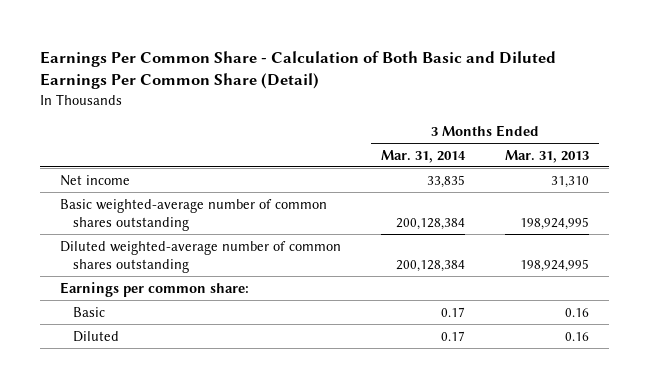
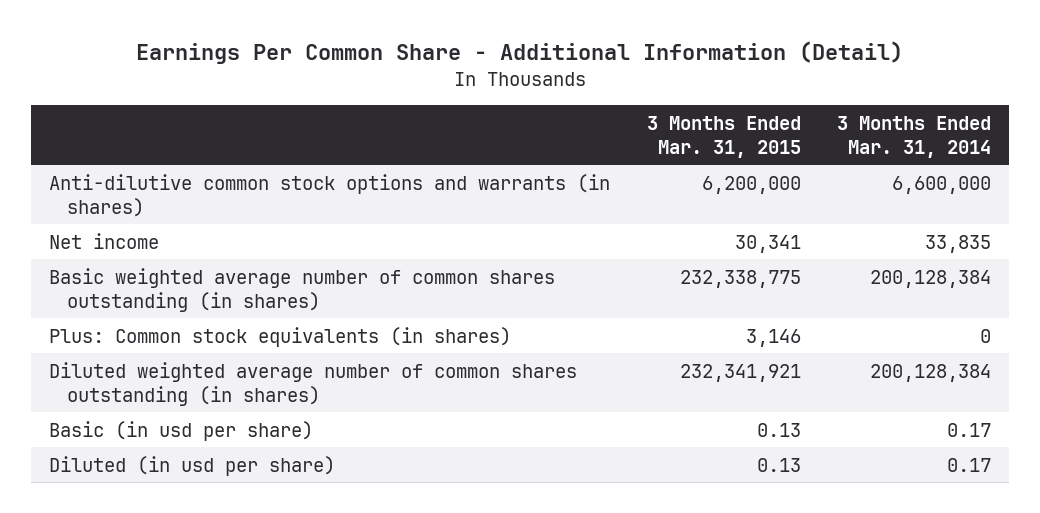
- Earnings Per Common Share - Calculation of Both Basic and Diluted Earnings Per Common Share (Detail)
+ Earnings Per Common Share - Additional Information (Detail)
- | 3 Months Ended Mar. 31, 2014 | 3 Months Ended Mar. 31, 2013
+ | 3 Months Ended Mar. 31, 2015 | 3 Months Ended Mar. 31, 2014
+ Anti-dilutive common stock options and warrants (in shares) | 6,200,000 | 6,600,000
- Basic weighted-average number of common shares outstanding | 200,128,384 | 198,924,995
- Diluted weighted-average number of common shares outstanding | 200,128,384 | 198,924,995
- Earnings per common share:
- Basic | 0.17 | 0.16
- Diluted | 0.17 | 0.16
+ Basic weighted average number of common shares outstanding (in shares) | 232,338,775 | 200,128,384
+ Plus: Common stock equivalents (in shares) | 3,146 | 0
+ Diluted weighted average number of common shares outstanding (in shares) | 232,341,921 | 200,128,384
+ Basic (in usd per share) | 0.13 | 0.17
+ Diluted (in usd per share) | 0.13 | 0.17

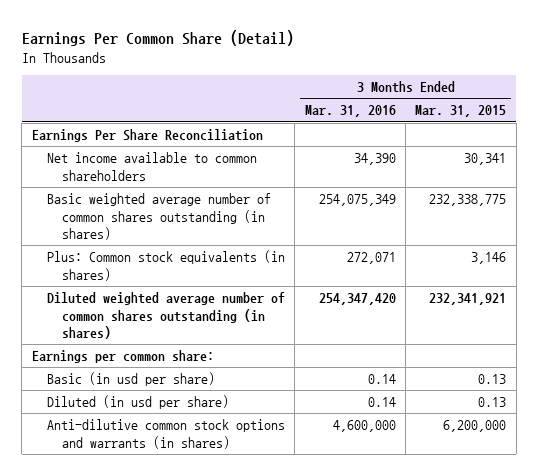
- Earnings Per Common Share - Additional Information (Detail)
+ Earnings Per Common Share (Detail)
- | 3 Months Ended Mar. 31, 2015 | 3 Months Ended Mar. 31, 2014
+ | 3 Months Ended Mar. 31, 2016 | 3 Months Ended Mar. 31, 2015
- Net income | 30,341 | 33,835
+ Earnings Per Share Reconciliation
+ Net income available to common shareholders | 34,390 | 30,341
+ Earnings per common share:
moved down: Anti-dilutive common stock options and warrants (in shares) | 4,600,000 | 6,200,000

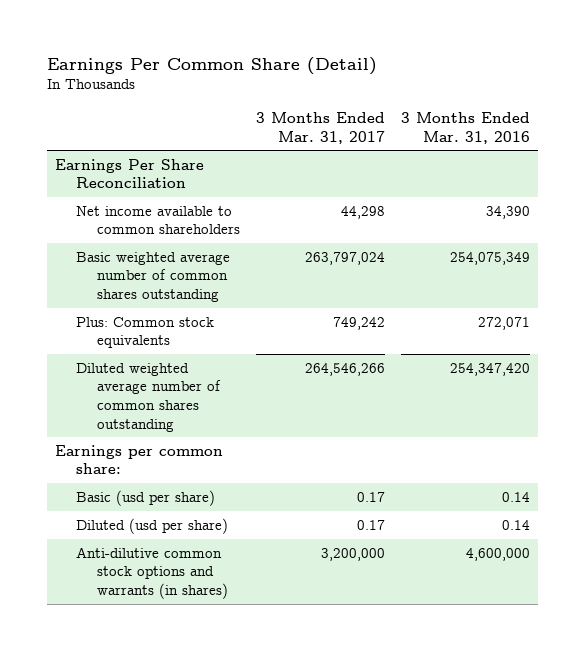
- | 3 Months Ended Mar. 31, 2016 | 3 Months Ended Mar. 31, 2015
+ | 3 Months Ended Mar. 31, 2017 | 3 Months Ended Mar. 31, 2016
- Basic weighted average number of common shares outstanding (in shares) | 254,075,349 | 232,338,775
- Plus: Common stock equivalents (in shares) | 272,071 | 3,146
- Diluted weighted average number of common shares outstanding (in shares) | 254,347,420 | 232,341,921
+ Basic weighted average number of common shares outstanding | 263,797,024 | 254,075,349
+ Plus: Common stock equivalents | 749,242 | 272,071
+ Diluted weighted average number of common shares outstanding | 264,546,266 | 254,347,420
- Basic (in usd per share) | 0.14 | 0.13
- Diluted (in usd per share) | 0.14 | 0.13
+ Basic (usd per share) | 0.17 | 0.14
+ Diluted (usd per share) | 0.17 | 0.14

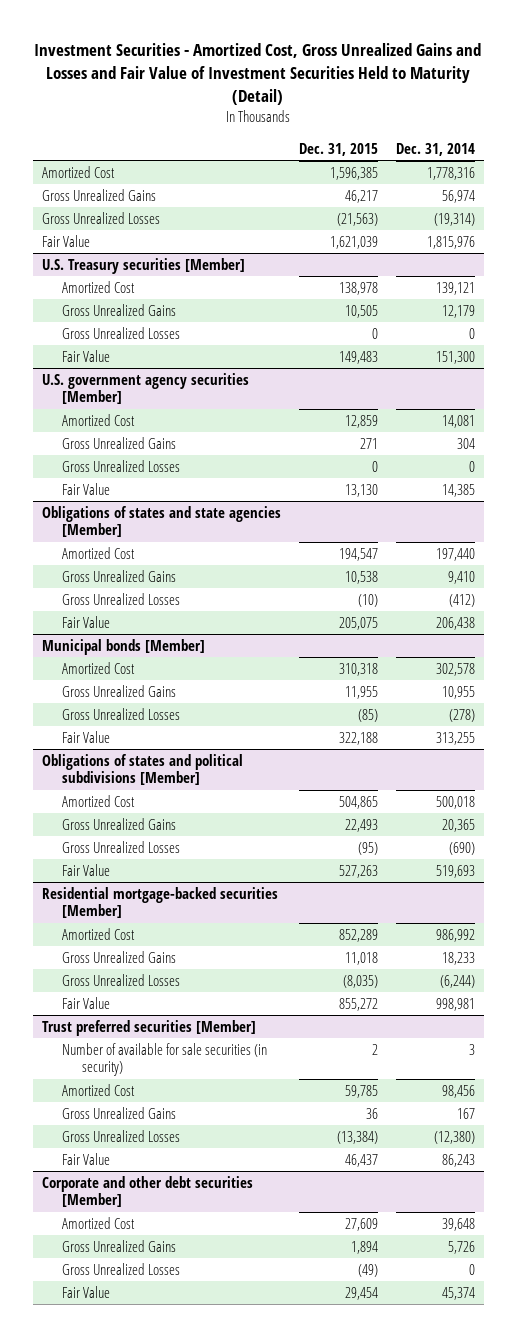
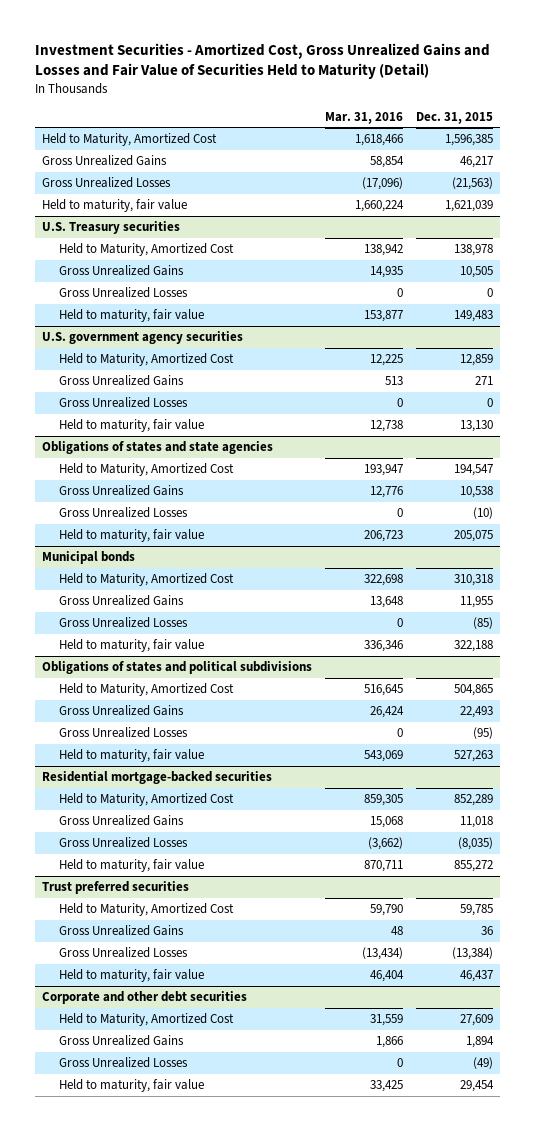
- Investment Securities - Amortized Cost, Gross Unrealized Gains and Losses and Fair Value of Investment Securities Held to Maturity (Detail)
+ Investment Securities - Amortized Cost, Gross Unrealized Gains and Losses and Fair Value of Securities Held to Maturity (Detail)
- | Dec. 31, 2015 | Dec. 31, 2014
+ | Mar. 31, 2016 | Dec. 31, 2015
- Amortized Cost | 1,596,385 | 1,778,316
+ Held to Maturity, Amortized Cost | 1,618,466 | 1,596,385
- Fair Value | 1,621,039 | 1,815,976
- U.S. Treasury securities [Member]
- Amortized Cost | 138,978 | 139,121
+ Held to maturity, fair value | 1,660,224 | 1,621,039
+ U.S. Treasury securities
+ Held to Maturity, Amortized Cost | 138,942 | 138,978
- Fair Value | 149,483 | 151,300
- U.S. government agency securities [Member]
- Amortized Cost | 12,859 | 14,081
+ Held to maturity, fair value | 153,877 | 149,483
+ U.S. government agency securities
+ Held to Maturity, Amortized Cost | 12,225 | 12,859
- Fair Value | 13,130 | 14,385
- Obligations of states and state agencies [Member]
- Amortized Cost | 194,547 | 197,440
+ Held to maturity, fair value | 12,738 | 13,130
+ Obligations of states and state agencies
+ Held to Maturity, Amortized Cost | 193,947 | 194,547
- Fair Value | 205,075 | 206,438
- Municipal bonds [Member]
- Amortized Cost | 310,318 | 302,578
+ Held to maturity, fair value | 206,723 | 205,075
+ Municipal bonds
+ Held to Maturity, Amortized Cost | 322,698 | 310,318
- Fair Value | 322,188 | 313,255
- Obligations of states and political subdivisions [Member]
- Amortized Cost | 504,865 | 500,018
+ Held to maturity, fair value | 336,346 | 322,188
+ Obligations of states and political subdivisions
+ Held to Maturity, Amortized Cost | 516,645 | 504,865
- Fair Value | 527,263 | 519,693
- Residential mortgage-backed securities [Member]
- Amortized Cost | 852,289 | 986,992
+ Held to maturity, fair value | 543,069 | 527,263
+ Residential mortgage-backed securities
+ Held to Maturity, Amortized Cost | 859,305 | 852,289
- Fair Value | 855,272 | 998,981
- Trust preferred securities [Member]
- Number of available for sale securities (in security) | 2 | 3
- Amortized Cost | 59,785 | 98,456
+ Held to maturity, fair value | 870,711 | 855,272
+ Trust preferred securities
+ Held to Maturity, Amortized Cost | 59,790 | 59,785
- Fair Value | 46,437 | 86,243
- Corporate and other debt securities [Member]
- Amortized Cost | 27,609 | 39,648
+ Held to maturity, fair value | 46,404 | 46,437
+ Corporate and other debt securities
+ Held to Maturity, Amortized Cost | 31,559 | 27,609
- Fair Value | 29,454 | 45,374
+ Held to maturity, fair value | 33,425 | 29,454

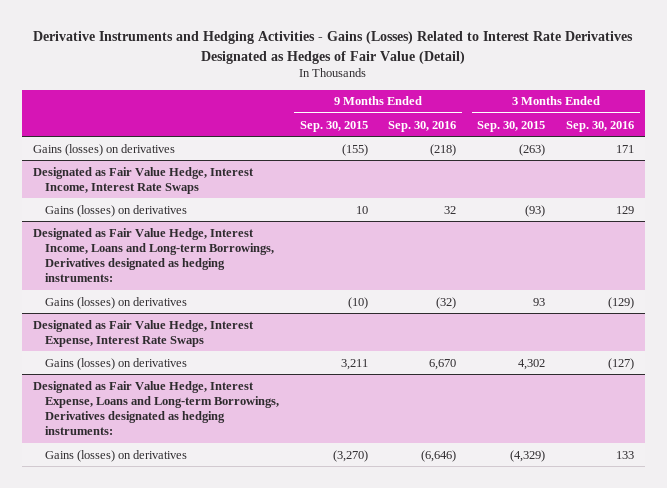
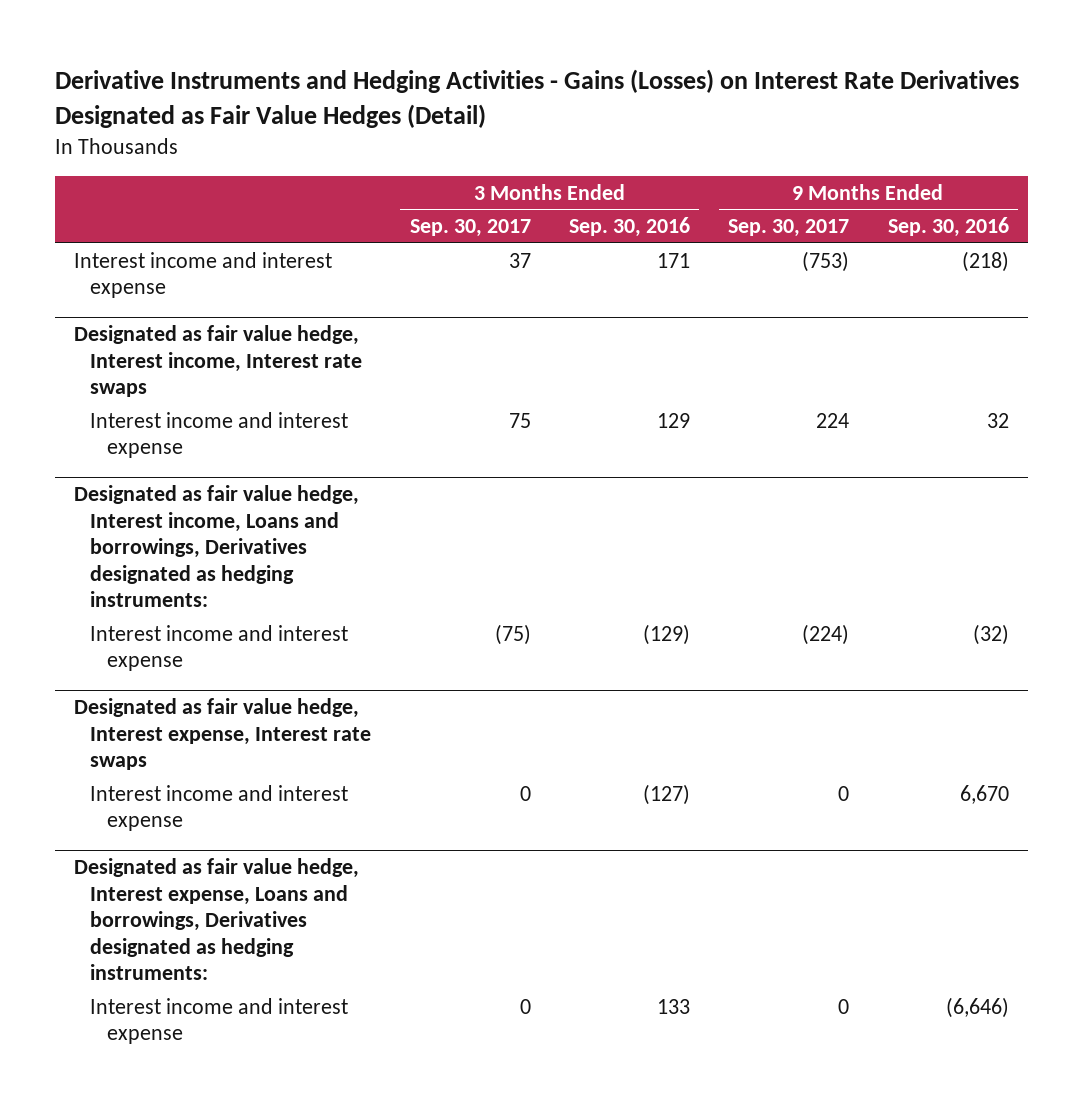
- Derivative Instruments and Hedging Activities - Gains (Losses) Related to Interest Rate Derivatives Designated as Hedges of Fair Value (Detail)
+ Derivative Instruments and Hedging Activities - Gains (Losses) on Interest Rate Derivatives Designated as Fair Value Hedges (Detail)
- | 9 Months Ended Sep. 30, 2015 | 9 Months Ended Sep. 30, 2016 | 3 Months Ended Sep. 30, 2015 | 3 Months Ended Sep. 30, 2016
+ | 3 Months Ended Sep. 30, 2017 | 3 Months Ended Sep. 30, 2016 | 9 Months Ended Sep. 30, 2017 | 9 Months Ended Sep. 30, 2016
- Gains (losses) on derivatives | (155) | (218) | (263) | 171
- Designated as Fair Value Hedge, Interest Income, Interest Rate Swaps
- Gains (losses) on derivatives | 10 | 32 | (93) | 129
- Designated as Fair Value Hedge, Interest Income, Loans and Long-term Borrowings, Derivatives designated as hedging instruments:
- Gains (losses) on derivatives | (10) | (32) | 93 | (129)
- Designated as Fair Value Hedge, Interest Expense, Interest Rate Swaps
- Gains (losses) on derivatives | 3,211 | 6,670 | 4,302 | (127)
- Designated as Fair Value Hedge, Interest Expense, Loans and Long-term Borrowings, Derivatives designated as hedging instruments:
- Gains (losses) on derivatives | (3,270) | (6,646) | (4,329) | 133
+ Interest income and interest expense | 37 | 171 | (753) | (218)
+ Designated as fair value hedge, Interest income, Interest rate swaps
+ Interest income and interest expense | 75 | 129 | 224 | 32
+ Designated as fair value hedge, Interest income, Loans and borrowings, Derivatives designated as hedging instruments:
+ Interest income and interest expense | (75) | (129) | (224) | (32)
+ Designated as fair value hedge, Interest expense, Interest rate swaps
+ Interest income and interest expense | 0 | (127) | 0 | 6,670
+ Designated as fair value hedge, Interest expense, Loans and borrowings, Derivatives designated as hedging instruments:
+ Interest income and interest expense | 0 | 133 | 0 | (6,646)

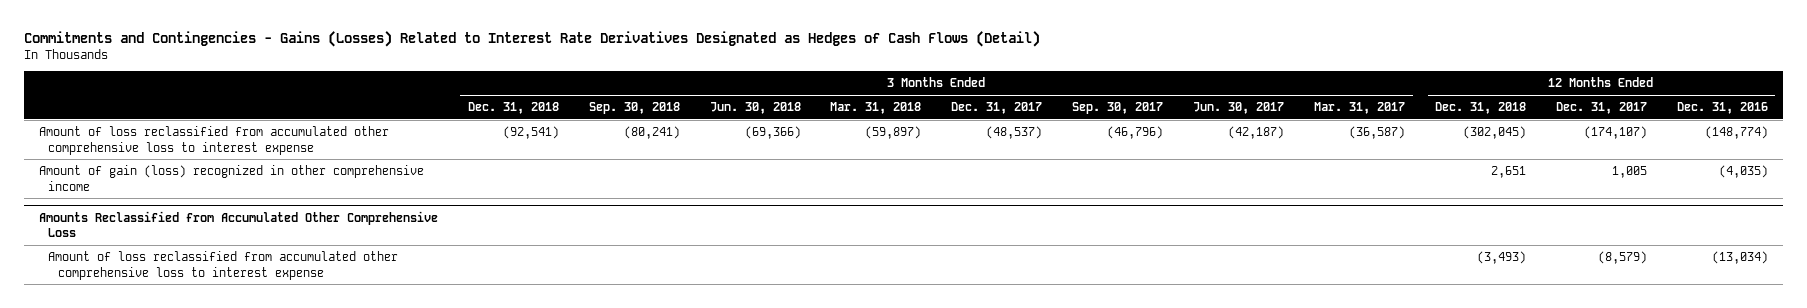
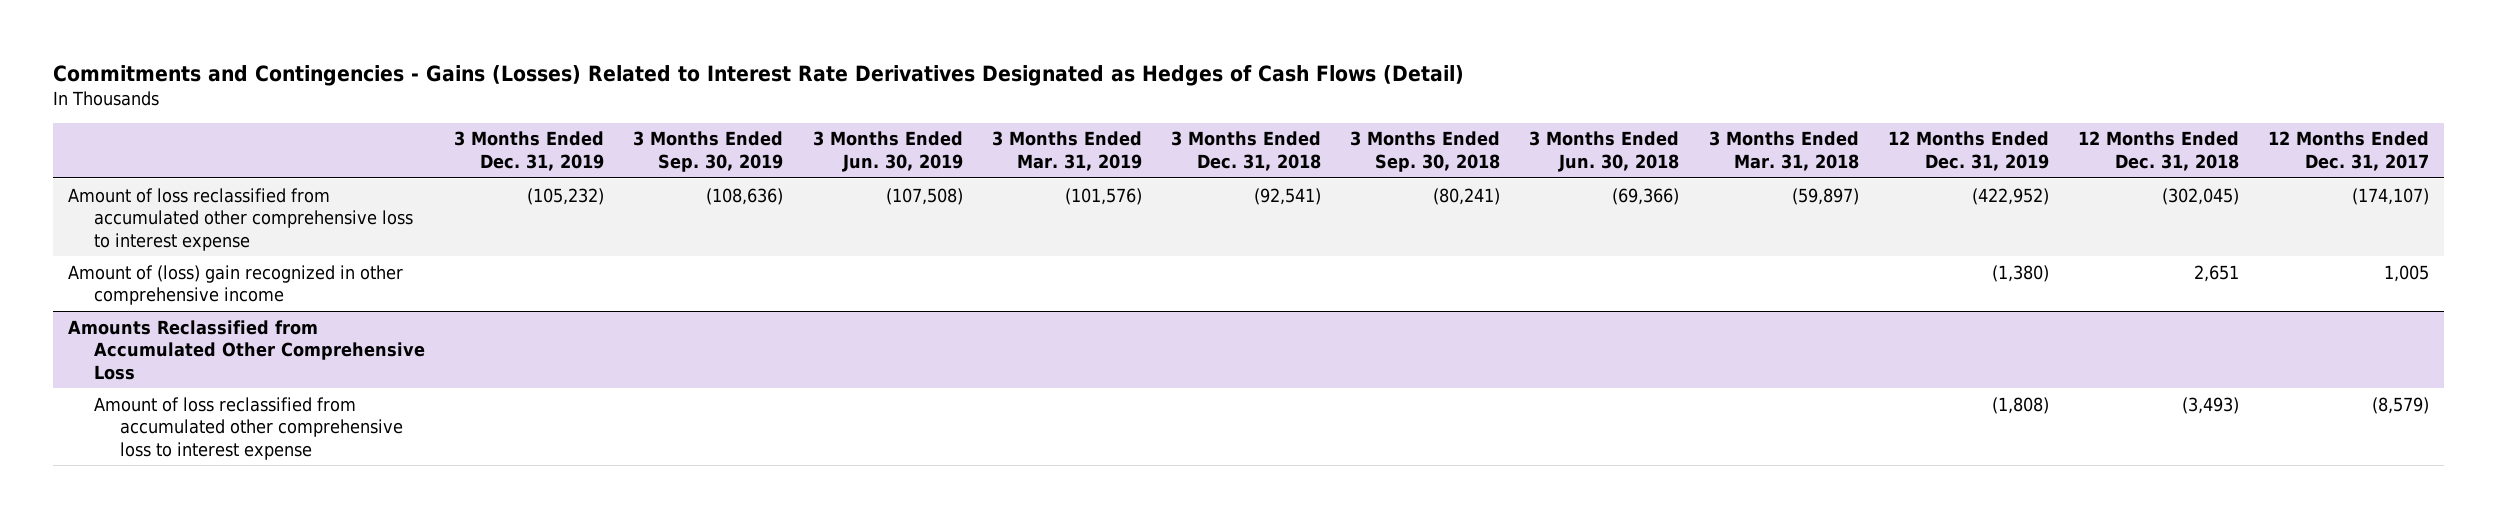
- | 3 Months Ended Dec. 31, 2018 | 3 Months Ended Sep. 30, 2018 | 3 Months Ended Jun. 30, 2018 | 3 Months Ended Mar. 31, 2018 | 3 Months Ended Dec. 31, 2017 | 3 Months Ended Sep. 30, 2017 | 3 Months Ended Jun. 30, 2017 | 3 Months Ended Mar. 31, 2017 | 12 Months Ended Dec. 31, 2018 | 12 Months Ended Dec. 31, 2017 | 12 Months Ended Dec. 31, 2016
+ | 3 Months Ended Dec. 31, 2019 | 3 Months Ended Sep. 30, 2019 | 3 Months Ended Jun. 30, 2019 | 3 Months Ended Mar. 31, 2019 | 3 Months Ended Dec. 31, 2018 | 3 Months Ended Sep. 30, 2018 | 3 Months Ended Jun. 30, 2018 | 3 Months Ended Mar. 31, 2018 | 12 Months Ended Dec. 31, 2019 | 12 Months Ended Dec. 31, 2018 | 12 Months Ended Dec. 31, 2017
- Amount of gain (loss) recognized in other comprehensive income | | | | | | | | | 2,651 | 1,005 | (4,035)
+ Amount of (loss) gain recognized in other comprehensive income | | | | | | | | | (1,380) | 2,651 | 1,005

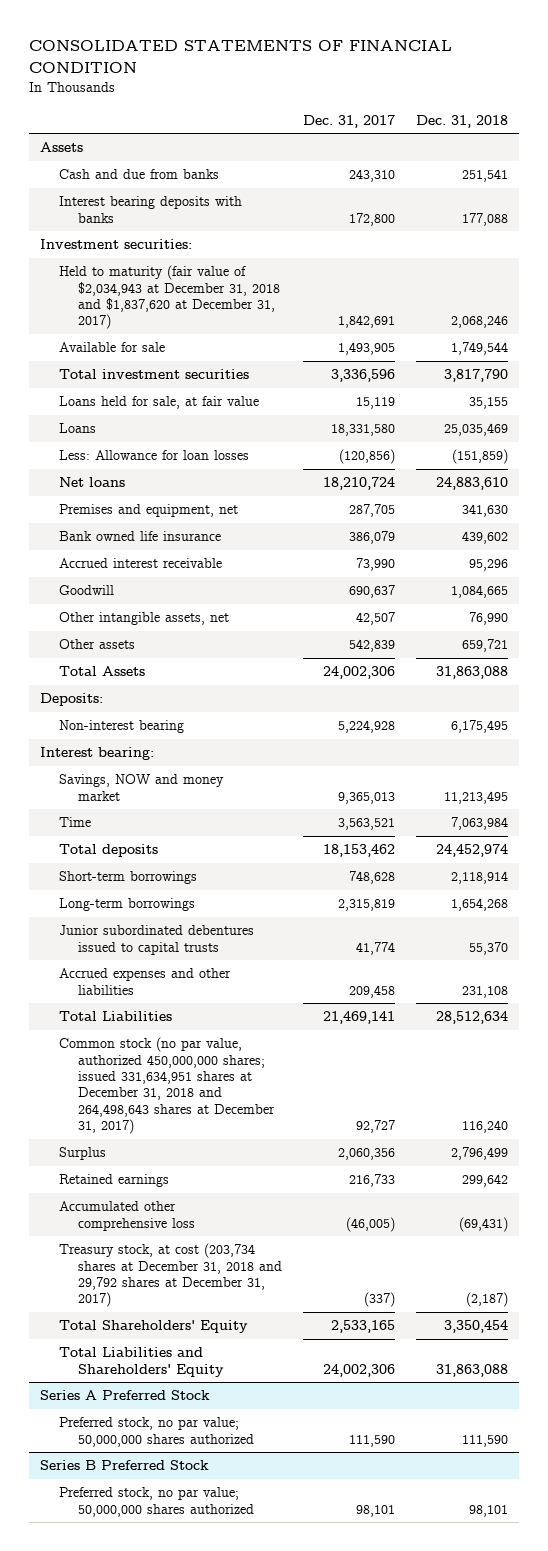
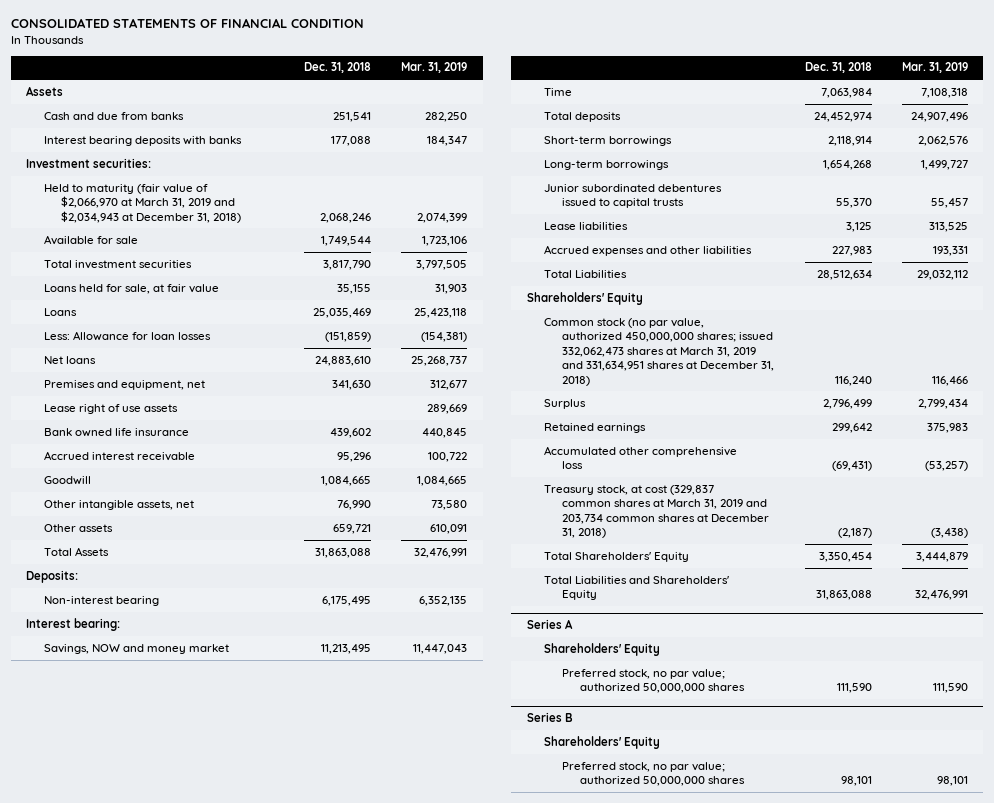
- | Dec. 31, 2017 | Dec. 31, 2018
+ | Dec. 31, 2018 | Mar. 31, 2019
- Held to maturity (fair value of $2,034,943 at December 31, 2018 and $1,837,620 at December 31, 2017) | 1,842,691 | 2,068,246
+ Held to maturity (fair value of $2,066,970 at March 31, 2019 and $2,034,943 at December 31, 2018) | 2,068,246 | 2,074,399
+ Lease right of use assets | | 289,669
- Accrued expenses and other liabilities | 209,458 | 231,108
+ Lease liabilities | 3,125 | 313,525
+ Accrued expenses and other liabilities | 227,983 | 193,331
- Common stock (no par value, authorized 450,000,000 shares; issued 331,634,951 shares at December 31, 2018 and 264,498,643 shares at December 31, 2017) | 92,727 | 116,240
+ Shareholders' Equity
+ Common stock (no par value, authorized 450,000,000 shares; issued 332,062,473 shares at March 31, 2019 and 331,634,951 shares at December 31, 2018) | 116,240 | 116,466
- Treasury stock, at cost (203,734 shares at December 31, 2018 and 29,792 shares at December 31, 2017) | (337) | (2,187)
+ Treasury stock, at cost (329,837 common shares at March 31, 2019 and 203,734 common shares at December 31, 2018) | (2,187) | (3,438)
- Series A Preferred Stock
- Preferred stock, no par value; 50,000,000 shares authorized | 111,590 | 111,590
- Series B Preferred Stock
- Preferred stock, no par value; 50,000,000 shares authorized | 98,101 | 98,101
+ Series A
+ Shareholders' Equity
+ Preferred stock, no par value; authorized 50,000,000 shares | 111,590 | 111,590
+ Series B
+ Shareholders' Equity
+ Preferred stock, no par value; authorized 50,000,000 shares | 98,101 | 98,101

